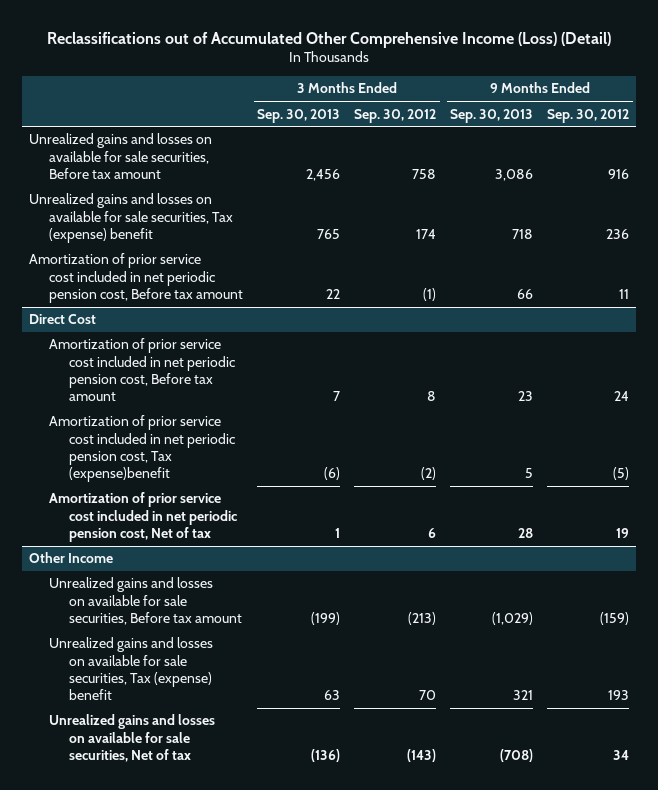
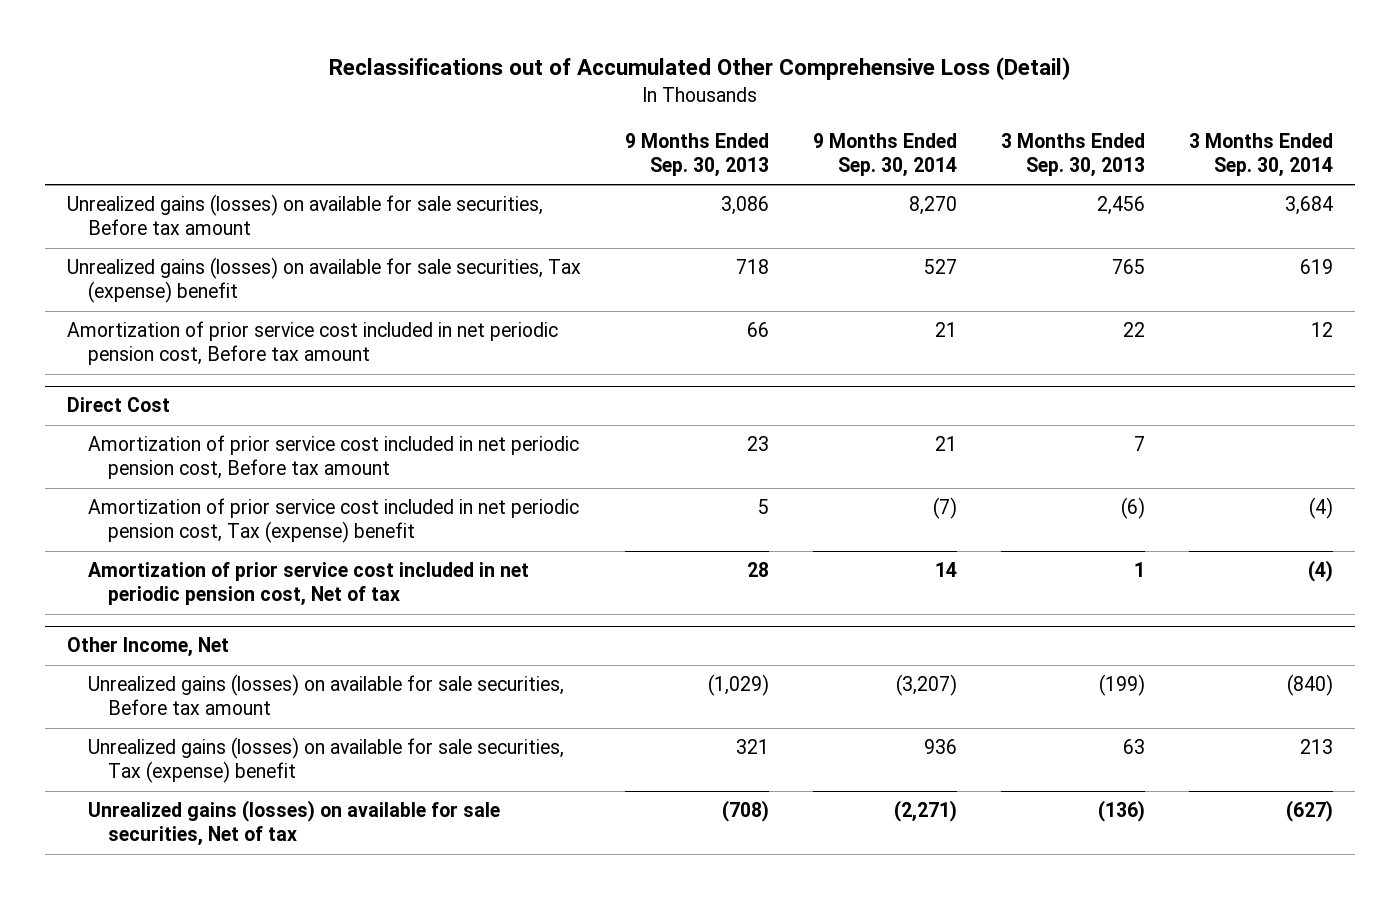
- Reclassifications out of Accumulated Other Comprehensive Income (Loss) (Detail)
+ Reclassifications out of Accumulated Other Comprehensive Loss (Detail)
- | 3 Months Ended Sep. 30, 2013 | 3 Months Ended Sep. 30, 2012 | 9 Months Ended Sep. 30, 2013 | 9 Months Ended Sep. 30, 2012
+ | 9 Months Ended Sep. 30, 2013 | 9 Months Ended Sep. 30, 2014 | 3 Months Ended Sep. 30, 2013 | 3 Months Ended Sep. 30, 2014
- Unrealized gains and losses on available for sale securities, Before tax amount | 2,456 | 758 | 3,086 | 916
- Unrealized gains and losses on available for sale securities, Tax (expense) benefit | 765 | 174 | 718 | 236
+ Unrealized gains (losses) on available for sale securities, Before tax amount | 3,086 | 8,270 | 2,456 | 3,684
+ Unrealized gains (losses) on available for sale securities, Tax (expense) benefit | 718 | 527 | 765 | 619
@ Direct Cost
- Amortization of prior service cost included in net periodic pension cost, Tax (expense)benefit | (6) | (2) | 5 | (5)
+ Amortization of prior service cost included in net periodic pension cost, Tax (expense) benefit | 5 | (7) | (6) | (4)
- Other Income
- Unrealized gains and losses on available for sale securities, Before tax amount | (199) | (213) | (1,029) | (159)
- Unrealized gains and losses on available for sale securities, Tax (expense) benefit | 63 | 70 | 321 | 193
- Unrealized gains and losses on available for sale securities, Net of tax | (136) | (143) | (708) | 34
+ Other Income, Net
+ Unrealized gains (losses) on available for sale securities, Before tax amount | (1,029) | (3,207) | (199) | (840)
+ Unrealized gains (losses) on available for sale securities, Tax (expense) benefit | 321 | 936 | 63 | 213
+ Unrealized gains (losses) on available for sale securities, Net of tax | (708) | (2,271) | (136) | (627)

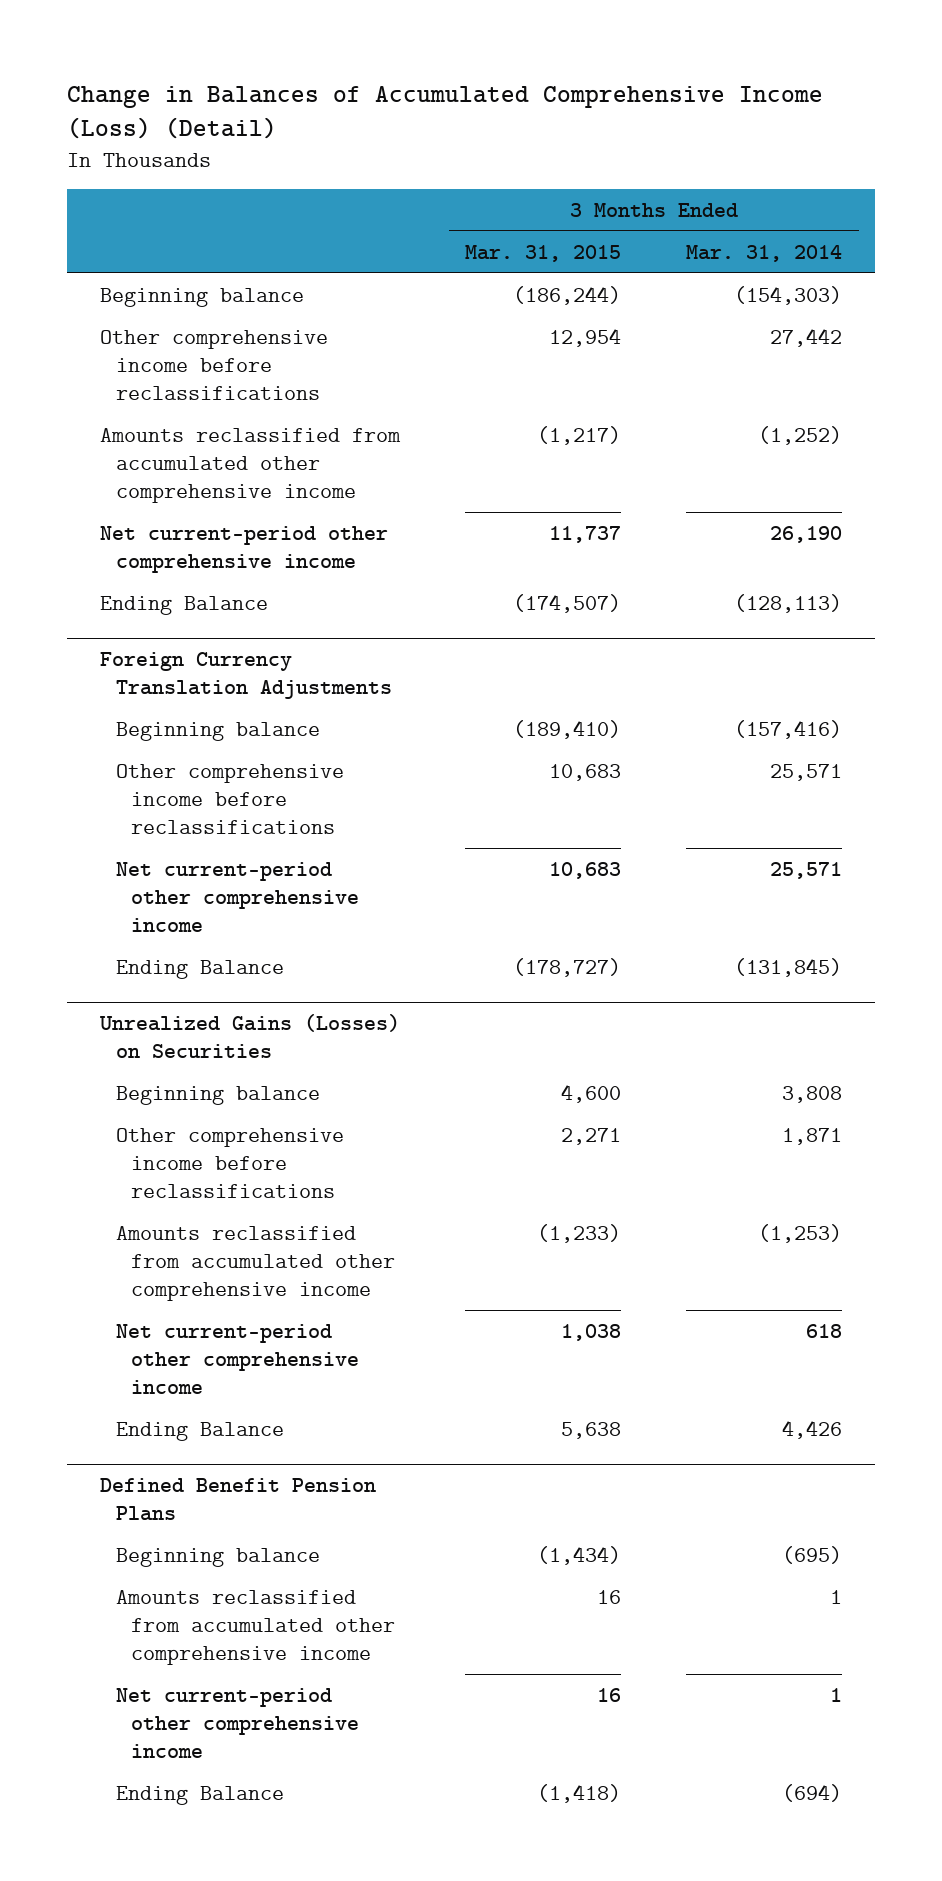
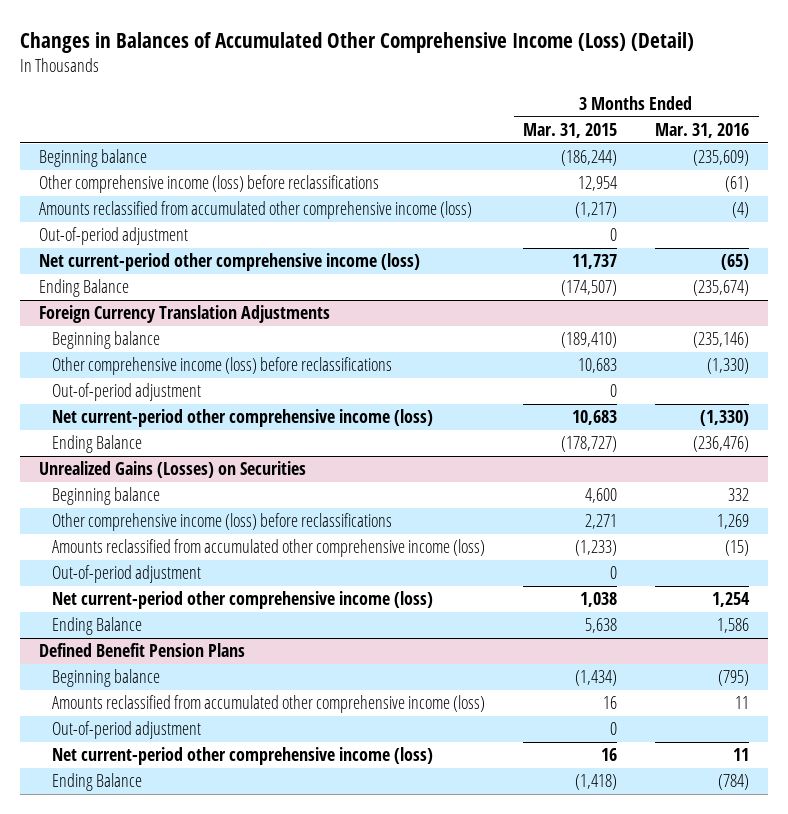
- Change in Balances of Accumulated Comprehensive Income (Loss) (Detail)
+ Changes in Balances of Accumulated Other Comprehensive Income (Loss) (Detail)
- | 3 Months Ended Mar. 31, 2015 | 3 Months Ended Mar. 31, 2014
+ | 3 Months Ended Mar. 31, 2015 | 3 Months Ended Mar. 31, 2016
- Other comprehensive income before reclassifications | 12,954 | 27,442
- Amounts reclassified from accumulated other comprehensive income | (1,217) | (1,252)
- Net current-period other comprehensive income | 11,737 | 26,190
+ Other comprehensive income (loss) before reclassifications | 12,954 | (61)
+ Amounts reclassified from accumulated other comprehensive income (loss) | (1,217) | (4)
+ Out-of-period adjustment | 0 |
+ Net current-period other comprehensive income (loss) | 11,737 | (65)
@ Foreign Currency Translation Adjustments
- Other comprehensive income before reclassifications | 10,683 | 25,571
- Net current-period other comprehensive income | 10,683 | 25,571
+ Other comprehensive income (loss) before reclassifications | 10,683 | (1,330)
+ Out-of-period adjustment | 0 |
+ Net current-period other comprehensive income (loss) | 10,683 | (1,330)
@ Unrealized Gains (Losses) on Securities
- Other comprehensive income before reclassifications | 2,271 | 1,871
- Amounts reclassified from accumulated other comprehensive income | (1,233) | (1,253)
- Net current-period other comprehensive income | 1,038 | 618
+ Other comprehensive income (loss) before reclassifications | 2,271 | 1,269
+ Amounts reclassified from accumulated other comprehensive income (loss) | (1,233) | (15)
+ Out-of-period adjustment | 0 |
+ Net current-period other comprehensive income (loss) | 1,038 | 1,254
@ Defined Benefit Pension Plans
- Amounts reclassified from accumulated other comprehensive income | 16 | 1
- Net current-period other comprehensive income | 16 | 1
+ Amounts reclassified from accumulated other comprehensive income (loss) | 16 | 11
+ Out-of-period adjustment | 0 |
+ Net current-period other comprehensive income (loss) | 16 | 11

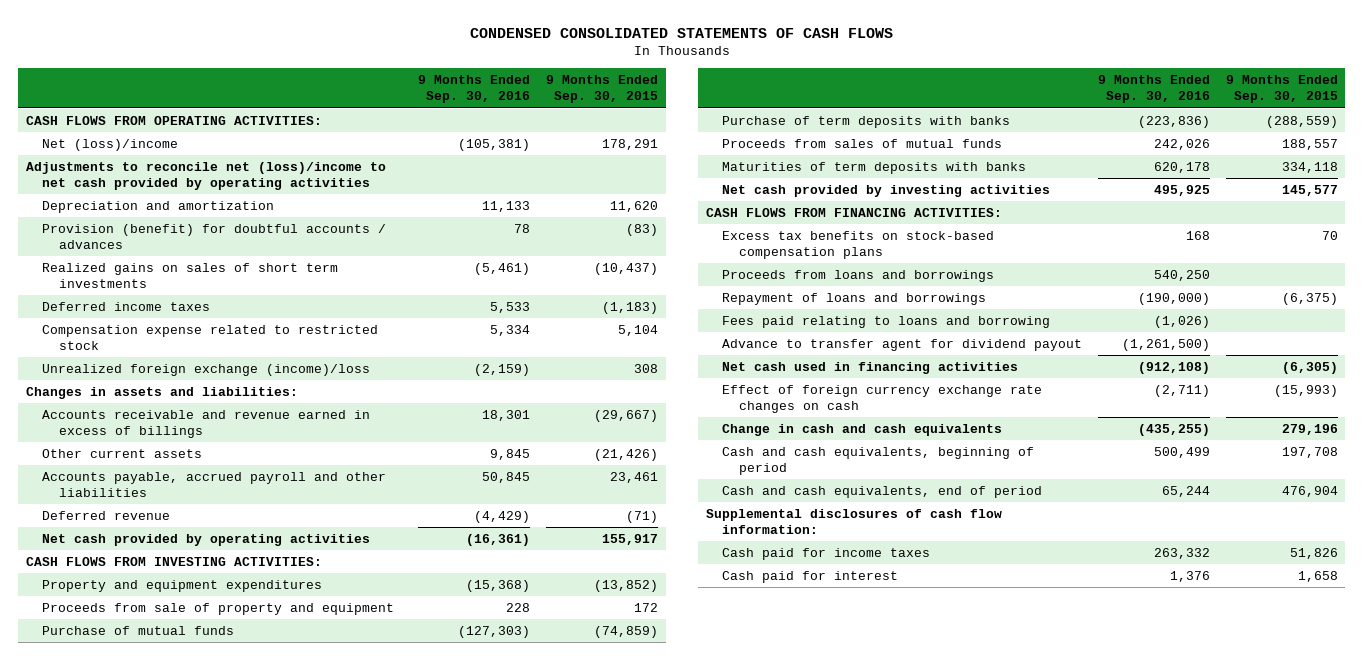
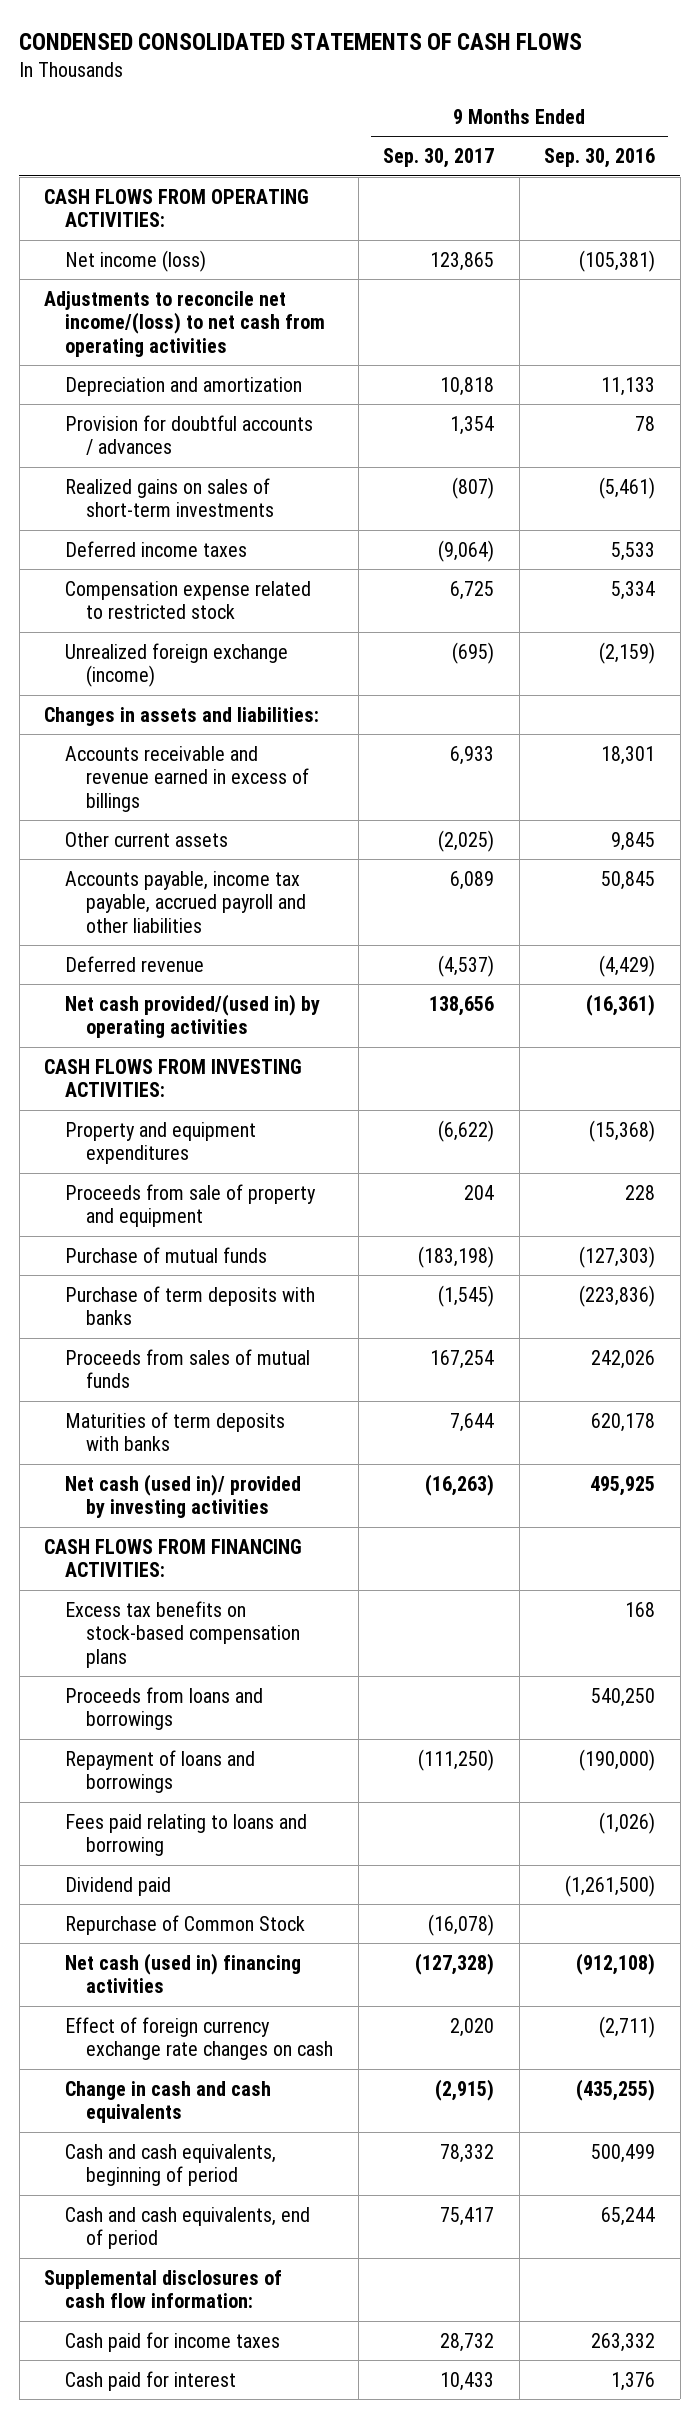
- | 9 Months Ended Sep. 30, 2016 | 9 Months Ended Sep. 30, 2015
+ | 9 Months Ended Sep. 30, 2017 | 9 Months Ended Sep. 30, 2016
- Net (loss)/income | (105,381) | 178,291
- Adjustments to reconcile net (loss)/income to net cash provided by operating activities
+ Net income (loss) | 123,865 | (105,381)
+ Adjustments to reconcile net income/(loss) to net cash from operating activities
- Provision (benefit) for doubtful accounts / advances | 78 | (83)
- Realized gains on sales of short term investments | (5,461) | (10,437)
+ Provision for doubtful accounts / advances | 1,354 | 78
+ Realized gains on sales of short-term investments | (807) | (5,461)
- Unrealized foreign exchange (income)/loss | (2,159) | 308
+ Unrealized foreign exchange (income) | (695) | (2,159)
- Accounts payable, accrued payroll and other liabilities | 50,845 | 23,461
+ Accounts payable, income tax payable, accrued payroll and other liabilities | 6,089 | 50,845
- Net cash provided by operating activities | (16,361) | 155,917
+ Net cash provided/(used in) by operating activities | 138,656 | (16,361)
- Net cash provided by investing activities | 495,925 | 145,577
+ Net cash (used in)/ provided by investing activities | (16,263) | 495,925
- Advance to transfer agent for dividend payout | (1,261,500) |
- Net cash used in financing activities | (912,108) | (6,305)
+ Dividend paid | | (1,261,500)
+ Repurchase of Common Stock | (16,078) |
+ Net cash (used in) financing activities | (127,328) | (912,108)

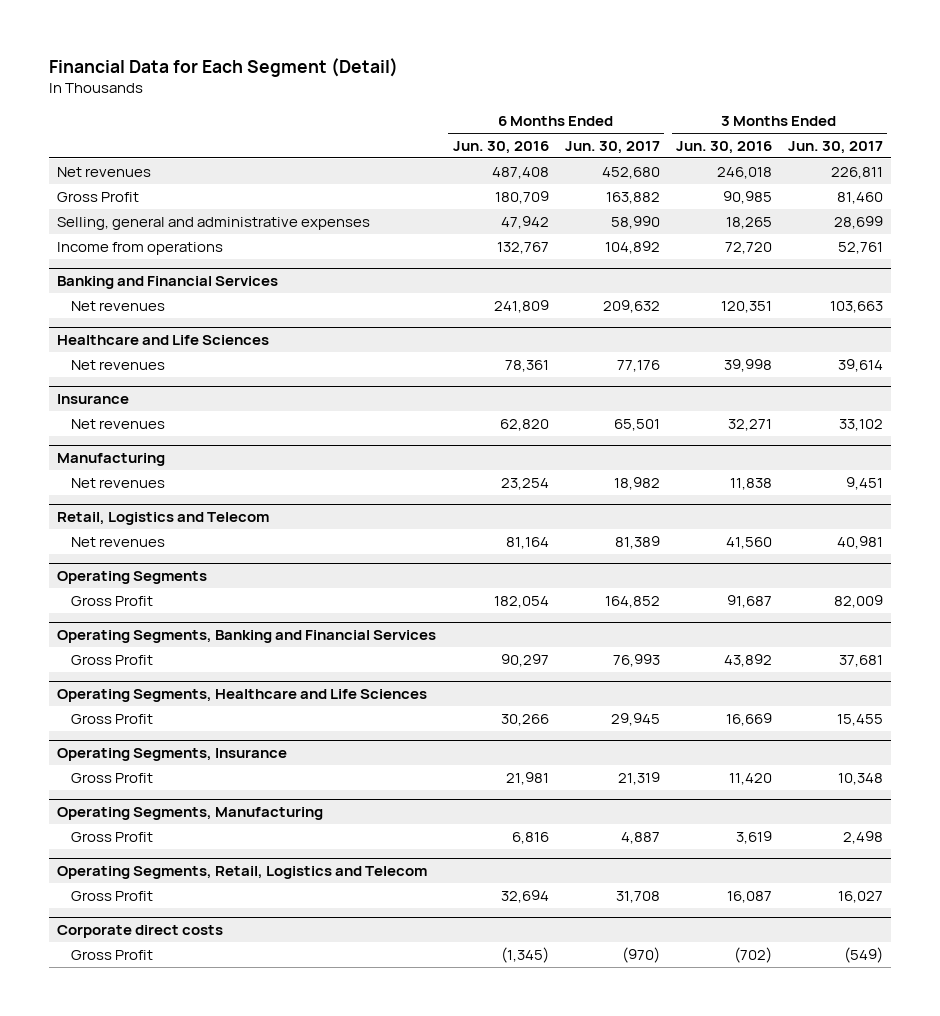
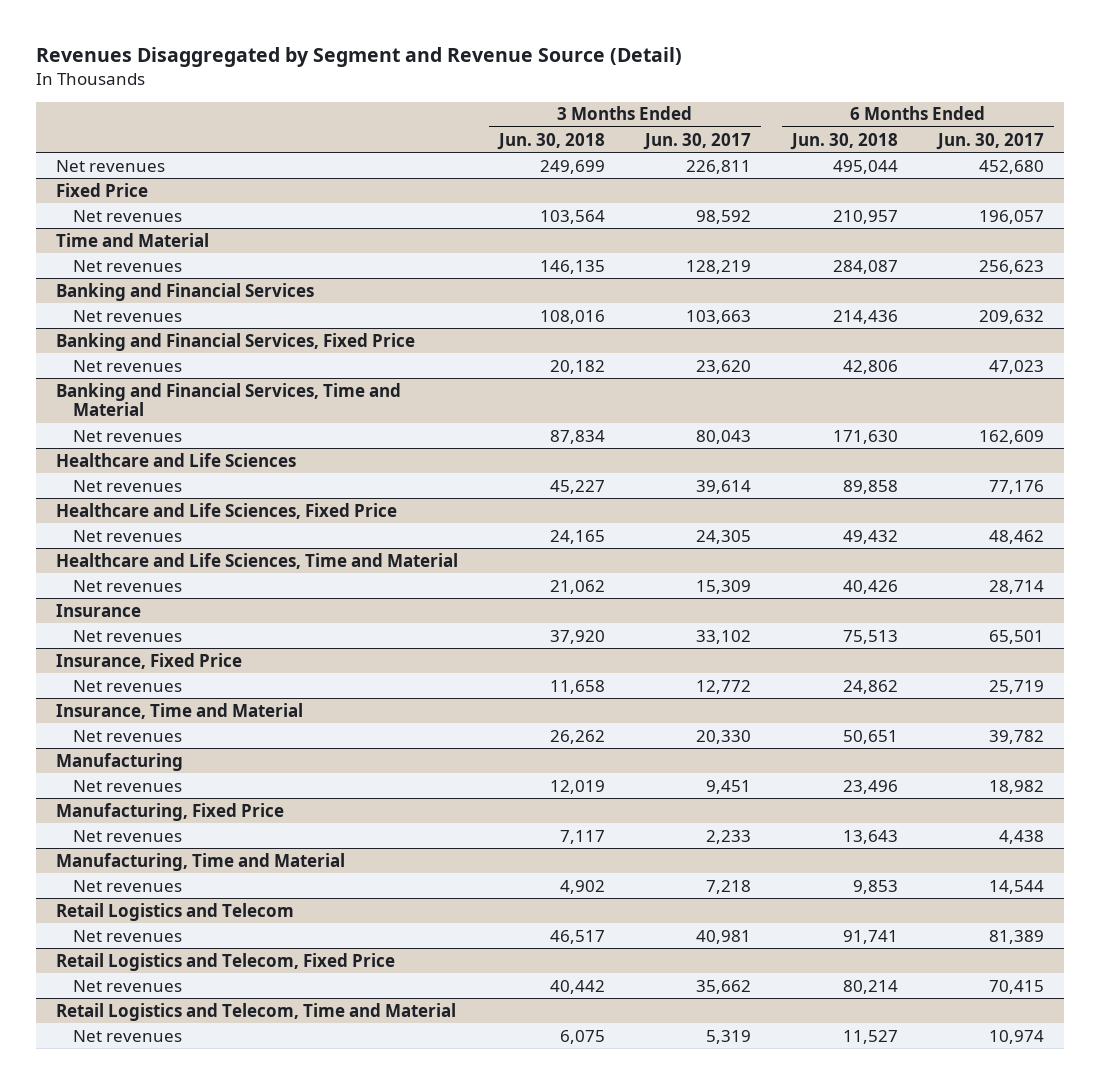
- Financial Data for Each Segment (Detail)
+ Revenues Disaggregated by Segment and Revenue Source (Detail)
- | 6 Months Ended Jun. 30, 2016 | 6 Months Ended Jun. 30, 2017 | 3 Months Ended Jun. 30, 2016 | 3 Months Ended Jun. 30, 2017
+ | 3 Months Ended Jun. 30, 2018 | 3 Months Ended Jun. 30, 2017 | 6 Months Ended Jun. 30, 2018 | 6 Months Ended Jun. 30, 2017
- Gross Profit | 180,709 | 163,882 | 90,985 | 81,460
- Selling, general and administrative expenses | 47,942 | 58,990 | 18,265 | 28,699
- Income from operations | 132,767 | 104,892 | 72,720 | 52,761
+ Fixed Price
+ Net revenues | 103,564 | 98,592 | 210,957 | 196,057
+ Time and Material
+ Net revenues | 146,135 | 128,219 | 284,087 | 256,623
+ Banking and Financial Services, Fixed Price
+ Net revenues | 20,182 | 23,620 | 42,806 | 47,023
+ Banking and Financial Services, Time and Material
+ Net revenues | 87,834 | 80,043 | 171,630 | 162,609
+ Healthcare and Life Sciences, Fixed Price
+ Net revenues | 24,165 | 24,305 | 49,432 | 48,462
+ Healthcare and Life Sciences, Time and Material
+ Net revenues | 21,062 | 15,309 | 40,426 | 28,714
+ Insurance, Fixed Price
+ Net revenues | 11,658 | 12,772 | 24,862 | 25,719
+ Insurance, Time and Material
+ Net revenues | 26,262 | 20,330 | 50,651 | 39,782
- Retail, Logistics and Telecom
+ Manufacturing, Fixed Price
+ Net revenues | 7,117 | 2,233 | 13,643 | 4,438
+ Manufacturing, Time and Material
+ Net revenues | 4,902 | 7,218 | 9,853 | 14,544
+ Retail Logistics and Telecom
- Operating Segments
- Gross Profit | 182,054 | 164,852 | 91,687 | 82,009
- Operating Segments, Banking and Financial Services
- Gross Profit | 90,297 | 76,993 | 43,892 | 37,681
- Operating Segments, Healthcare and Life Sciences
- Gross Profit | 30,266 | 29,945 | 16,669 | 15,455
- Operating Segments, Insurance
- Gross Profit | 21,981 | 21,319 | 11,420 | 10,348
- Operating Segments, Manufacturing
- Gross Profit | 6,816 | 4,887 | 3,619 | 2,498
- Operating Segments, Retail, Logistics and Telecom
- Gross Profit | 32,694 | 31,708 | 16,087 | 16,027
- Corporate direct costs
- Gross Profit | (1,345) | (970) | (702) | (549)
+ Retail Logistics and Telecom, Fixed Price
+ Net revenues | 40,442 | 35,662 | 80,214 | 70,415
+ Retail Logistics and Telecom, Time and Material
+ Net revenues | 6,075 | 5,319 | 11,527 | 10,974

